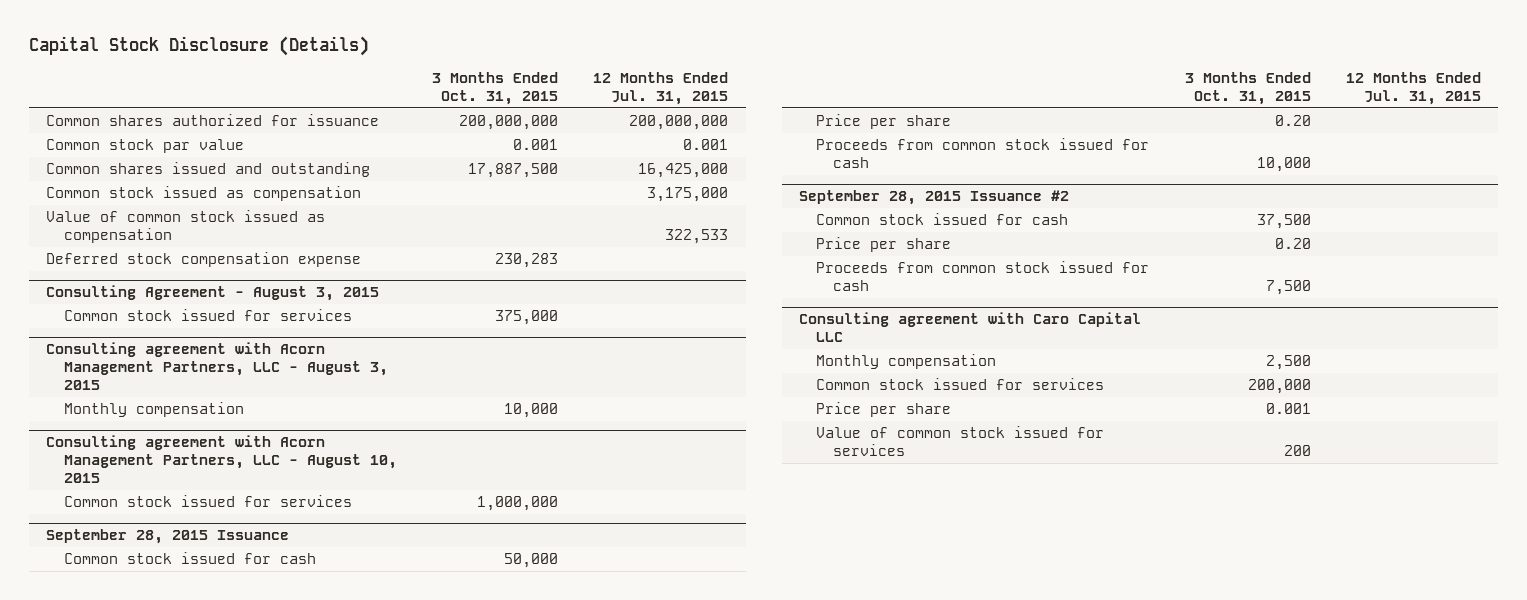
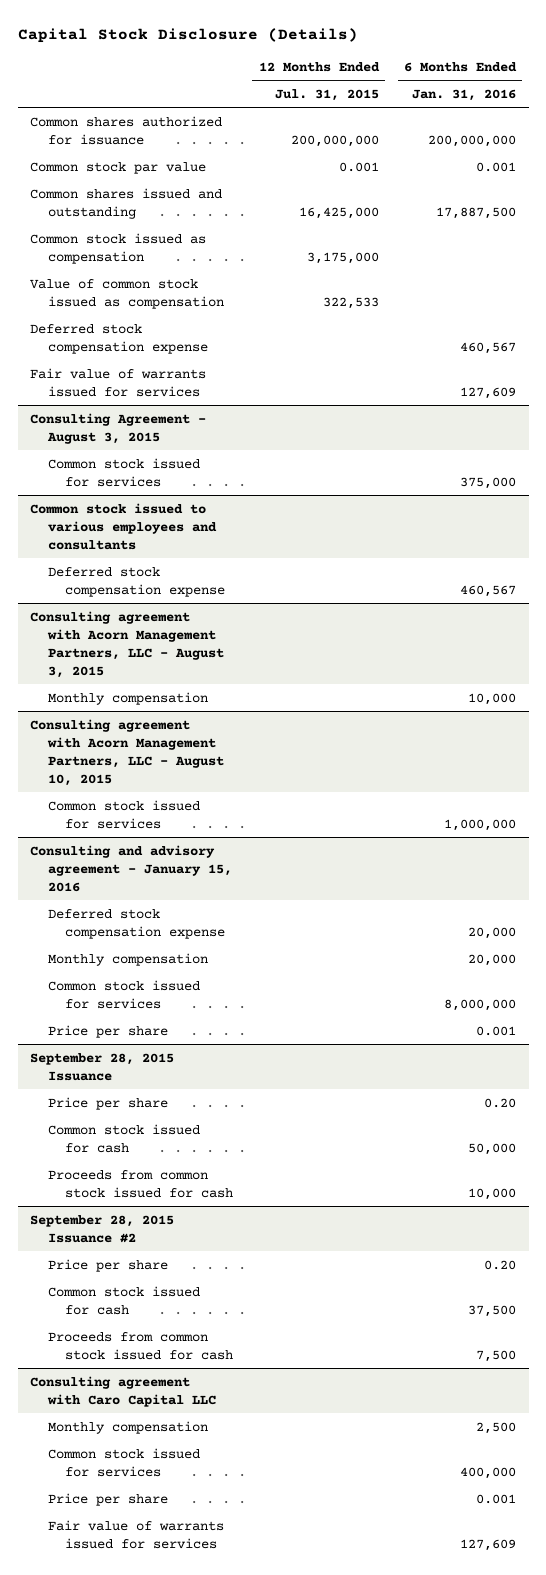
- | 3 Months Ended Oct. 31, 2015 | 12 Months Ended Jul. 31, 2015
+ | 12 Months Ended Jul. 31, 2015 | 6 Months Ended Jan. 31, 2016
+ Fair value of warrants issued for services | | 127,609
+ Common stock issued to various employees and consultants
+ Deferred stock compensation expense | | 460,567
+ Consulting and advisory agreement - January 15, 2016
+ Deferred stock compensation expense | | 20,000
+ Monthly compensation | | 20,000
+ Common stock issued for services | | 8,000,000
+ Price per share | | 0.001
@ September 28, 2015 Issuance
moved down: Common stock issued for cash | | 50,000
@ September 28, 2015 Issuance #2
moved down: Common stock issued for cash | | 37,500
@ Consulting agreement with Caro Capital LLC
- Value of common stock issued for services | 200 |
+ Fair value of warrants issued for services | | 127,609

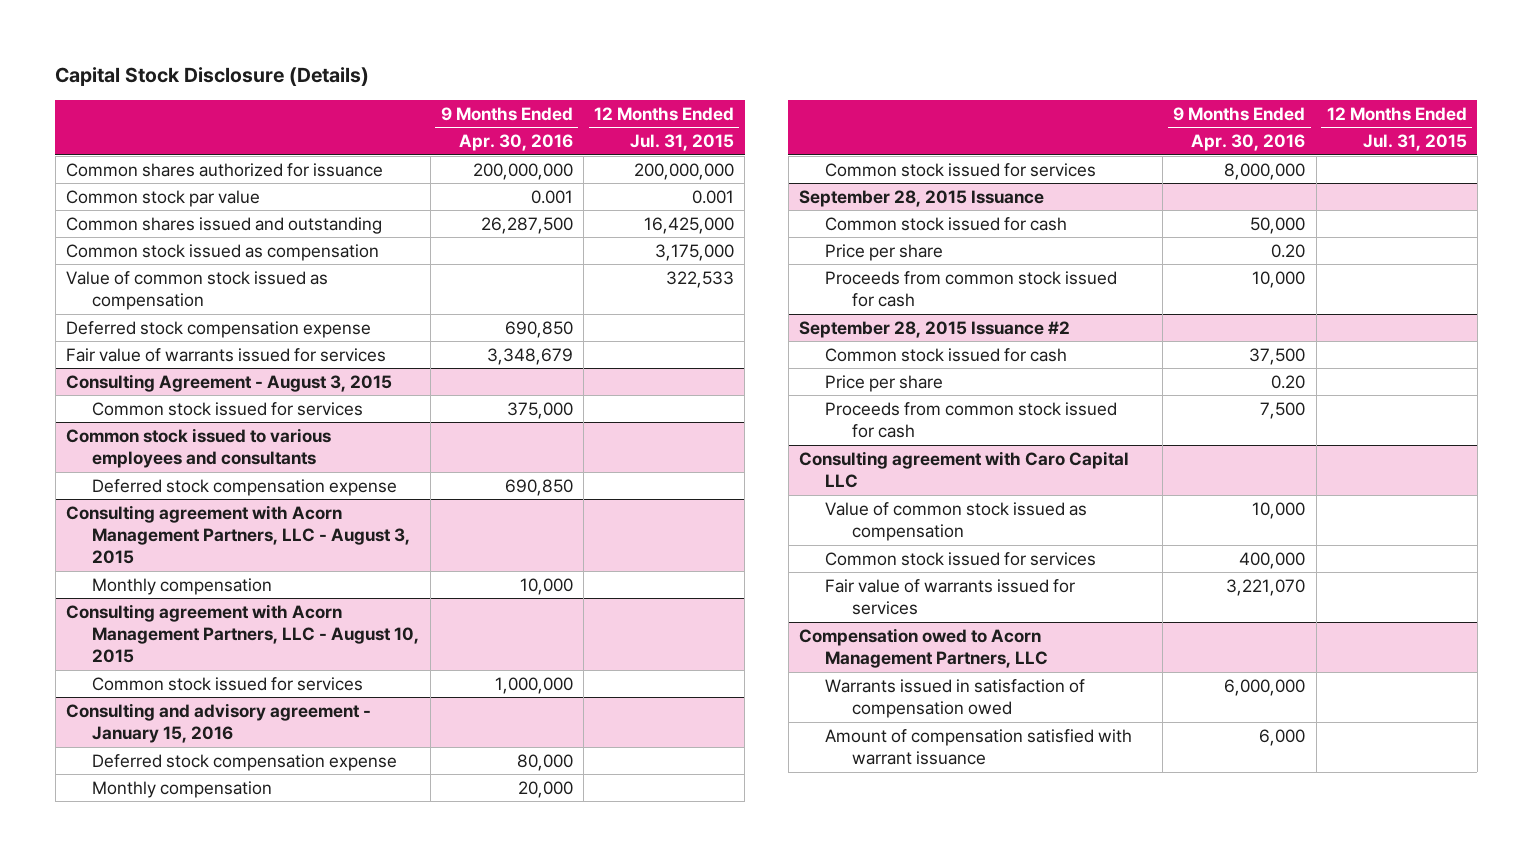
- | 12 Months Ended Jul. 31, 2015 | 6 Months Ended Jan. 31, 2016
+ | 9 Months Ended Apr. 30, 2016 | 12 Months Ended Jul. 31, 2015
@ Consulting and advisory agreement - January 15, 2016
- Price per share | | 0.001
@ September 28, 2015 Issuance
moved down: Price per share | 0.20 |
@ September 28, 2015 Issuance #2
moved down: Price per share | 0.20 |
@ Consulting agreement with Caro Capital LLC
- Monthly compensation | | 2,500
+ Value of common stock issued as compensation | 10,000 |
- Price per share | | 0.001
+ Compensation owed to Acorn Management Partners, LLC
+ Warrants issued in satisfaction of compensation owed | 6,000,000 |
+ Amount of compensation satisfied with warrant issuance | 6,000 |

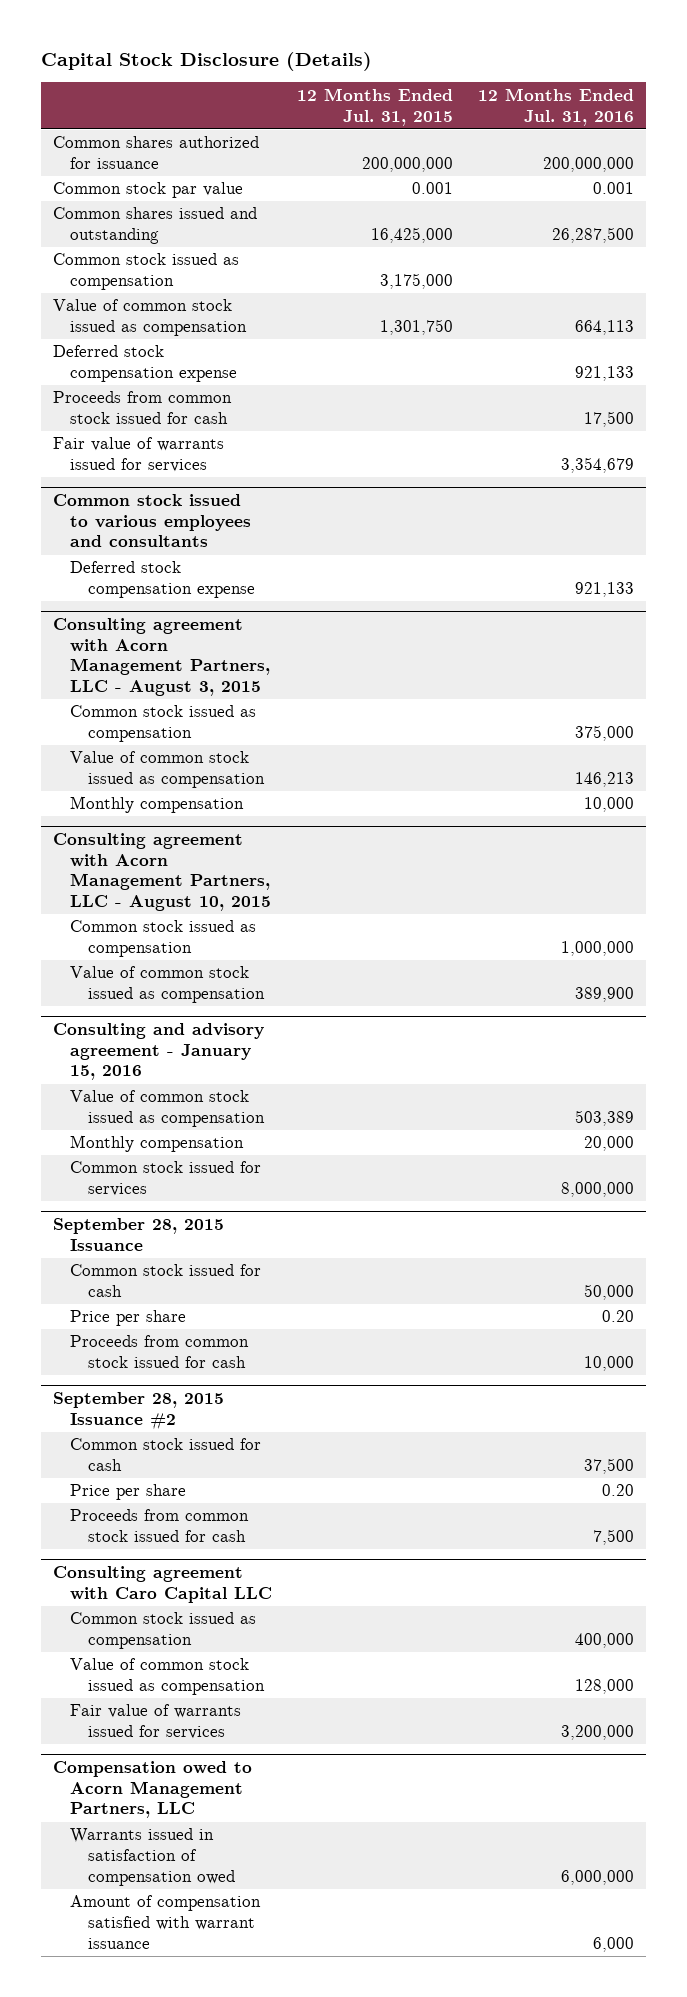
- | 9 Months Ended Apr. 30, 2016 | 12 Months Ended Jul. 31, 2015
+ | 12 Months Ended Jul. 31, 2015 | 12 Months Ended Jul. 31, 2016
- Value of common stock issued as compensation | | 322,533
+ Value of common stock issued as compensation | 1,301,750 | 664,113
+ Proceeds from common stock issued for cash | | 17,500
- Consulting Agreement - August 3, 2015
- Common stock issued for services | 375,000 |
@ Consulting agreement with Acorn Management Partners, LLC - August 3, 2015
+ Common stock issued as compensation | | 375,000
+ Value of common stock issued as compensation | | 146,213
@ Consulting agreement with Acorn Management Partners, LLC - August 10, 2015
- Common stock issued for services | 1,000,000 |
+ Common stock issued as compensation | | 1,000,000
+ Value of common stock issued as compensation | | 389,900
@ Consulting and advisory agreement - January 15, 2016
- Deferred stock compensation expense | 80,000 |
+ Value of common stock issued as compensation | | 503,389
@ Consulting agreement with Caro Capital LLC
+ Common stock issued as compensation | | 400,000
- Common stock issued for services | 400,000 |

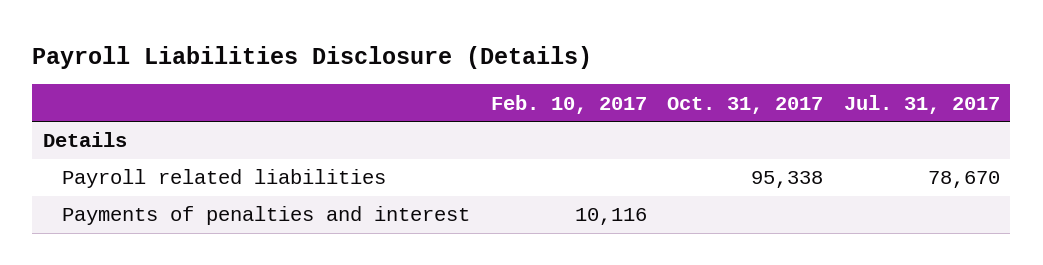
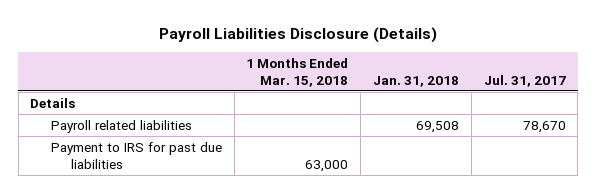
- | Feb. 10, 2017 | Oct. 31, 2017 | Jul. 31, 2017
+ | 1 Months Ended Mar. 15, 2018 | Jan. 31, 2018 | Jul. 31, 2017
- Payments of penalties and interest | 10,116 | |
+ Payment to IRS for past due liabilities | 63,000 | |

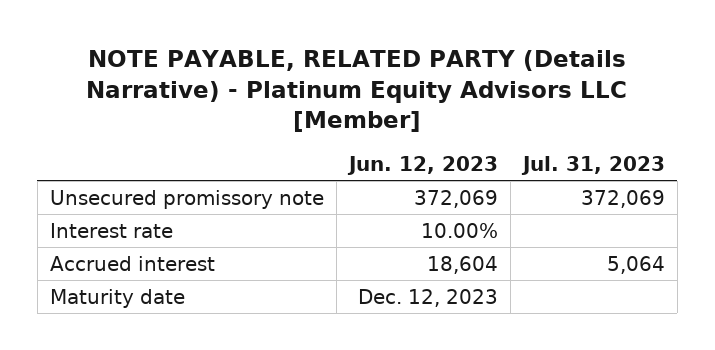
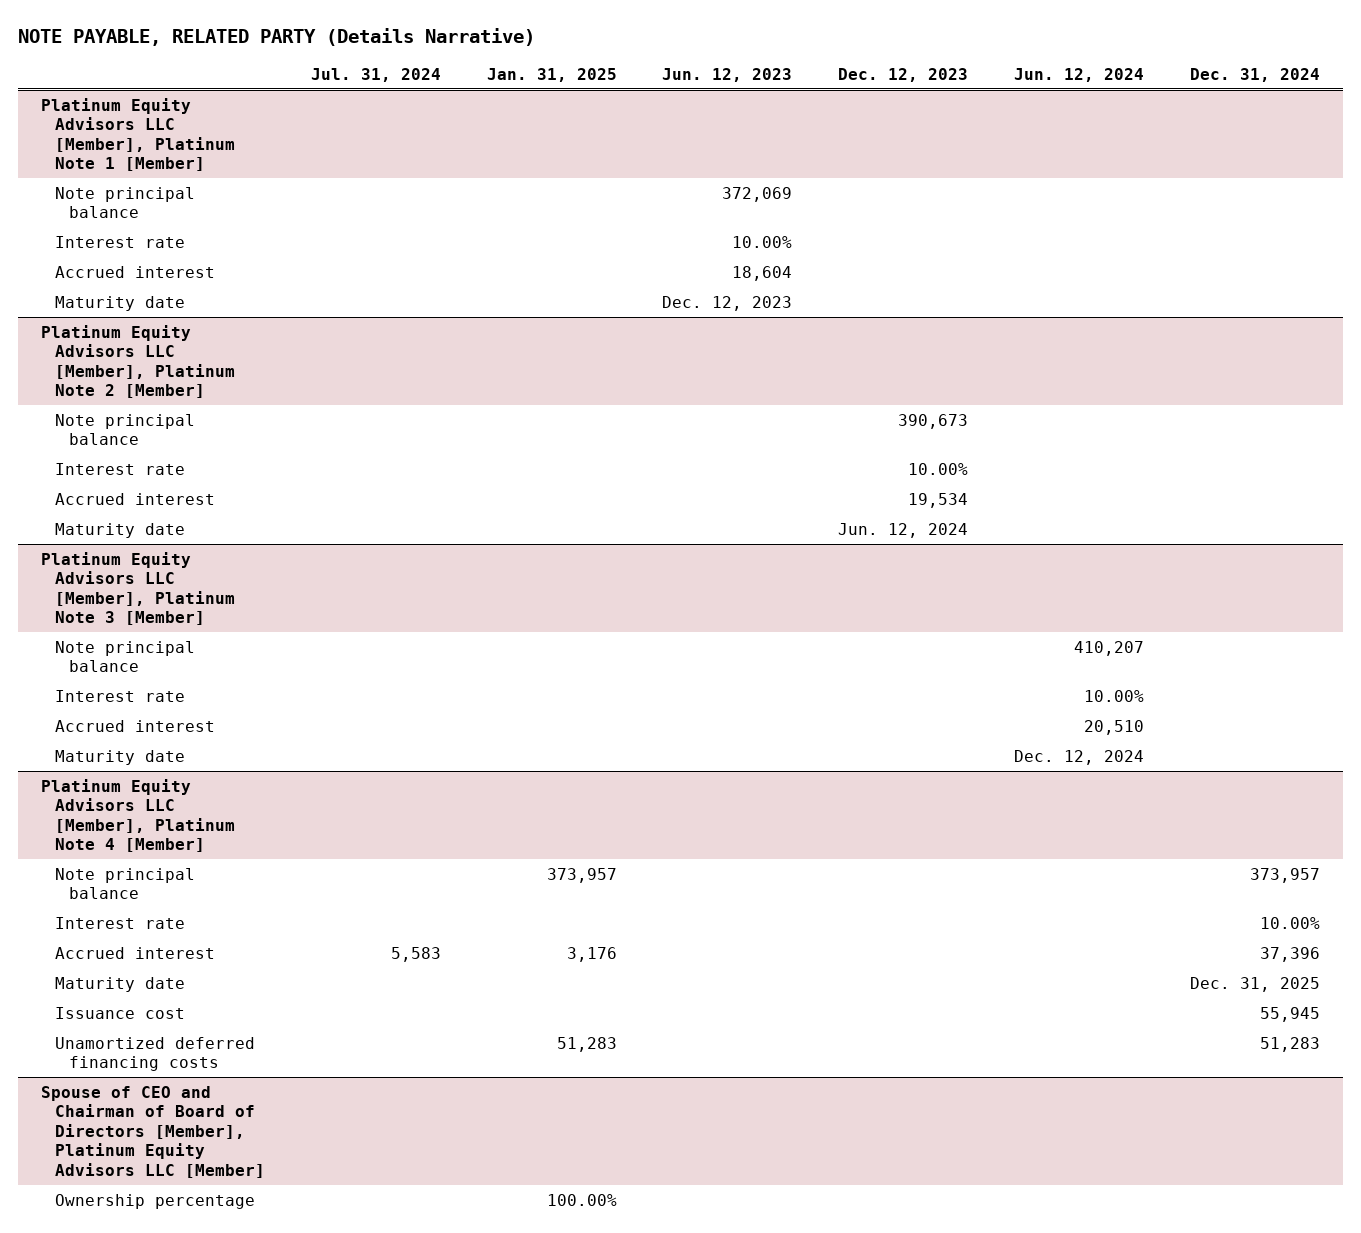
- NOTE PAYABLE, RELATED PARTY (Details Narrative) - Platinum Equity Advisors LLC [Member]
+ NOTE PAYABLE, RELATED PARTY (Details Narrative)
- | Jun. 12, 2023 | Jul. 31, 2023
+ | Jul. 31, 2024 | Jan. 31, 2025 | Jun. 12, 2023 | Dec. 12, 2023 | Jun. 12, 2024 | Dec. 31, 2024
- Unsecured promissory note | 372,069 | 372,069
+ Platinum Equity Advisors LLC [Member], Platinum Note 1 [Member]
+ Note principal balance | | | 372,069 | | |
+ Platinum Equity Advisors LLC [Member], Platinum Note 2 [Member]
+ Note principal balance | | | | 390,673 | |
+ Interest rate | | | | 10.00% | |
+ Accrued interest | | | | 19,534 | |
+ Maturity date | | | | Jun. 12, 2024 | |
+ Platinum Equity Advisors LLC [Member], Platinum Note 3 [Member]
+ Note principal balance | | | | | 410,207 |
+ Interest rate | | | | | 10.00% |
+ Accrued interest | | | | | 20,510 |
+ Maturity date | | | | | Dec. 12, 2024 |
+ Platinum Equity Advisors LLC [Member], Platinum Note 4 [Member]
+ Note principal balance | | 373,957 | | | | 373,957
+ Interest rate | | | | | | 10.00%
+ Accrued interest | 5,583 | 3,176 | | | | 37,396
+ Maturity date | | | | | | Dec. 31, 2025
+ Issuance cost | | | | | | 55,945
+ Unamortized deferred financing costs | | 51,283 | | | | 51,283
+ Spouse of CEO and Chairman of Board of Directors [Member], Platinum Equity Advisors LLC [Member]
+ Ownership percentage | | 100.00% | | | |

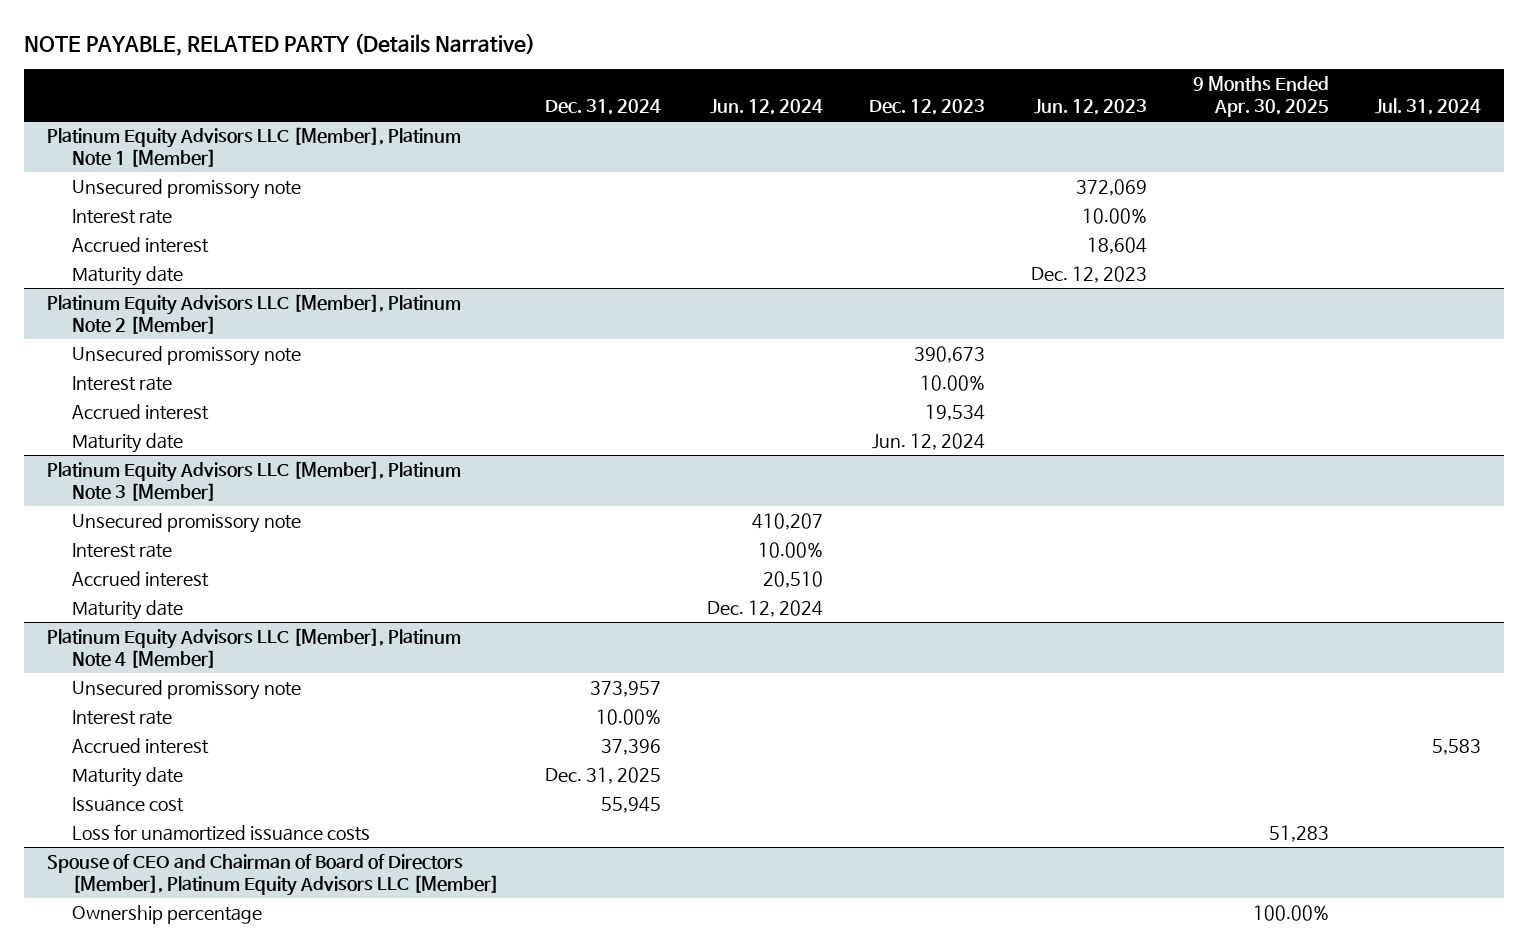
- | Jul. 31, 2024 | Jan. 31, 2025 | Jun. 12, 2023 | Dec. 12, 2023 | Jun. 12, 2024 | Dec. 31, 2024
+ | Dec. 31, 2024 | Jun. 12, 2024 | Dec. 12, 2023 | Jun. 12, 2023 | 9 Months Ended Apr. 30, 2025 | Jul. 31, 2024
@ Platinum Equity Advisors LLC [Member], Platinum Note 1 [Member]
- Note principal balance | | | 372,069 | | |
+ Unsecured promissory note | | | | 372,069 | |
@ Platinum Equity Advisors LLC [Member], Platinum Note 2 [Member]
- Note principal balance | | | | 390,673 | |
+ Unsecured promissory note | | | 390,673 | | |
@ Platinum Equity Advisors LLC [Member], Platinum Note 3 [Member]
- Note principal balance | | | | | 410,207 |
+ Unsecured promissory note | | 410,207 | | | |
@ Platinum Equity Advisors LLC [Member], Platinum Note 4 [Member]
- Note principal balance | | 373,957 | | | | 373,957
+ Unsecured promissory note | 373,957 | | | | |
- Unamortized deferred financing costs | | 51,283 | | | | 51,283
+ Loss for unamortized issuance costs | | | | | 51,283 |

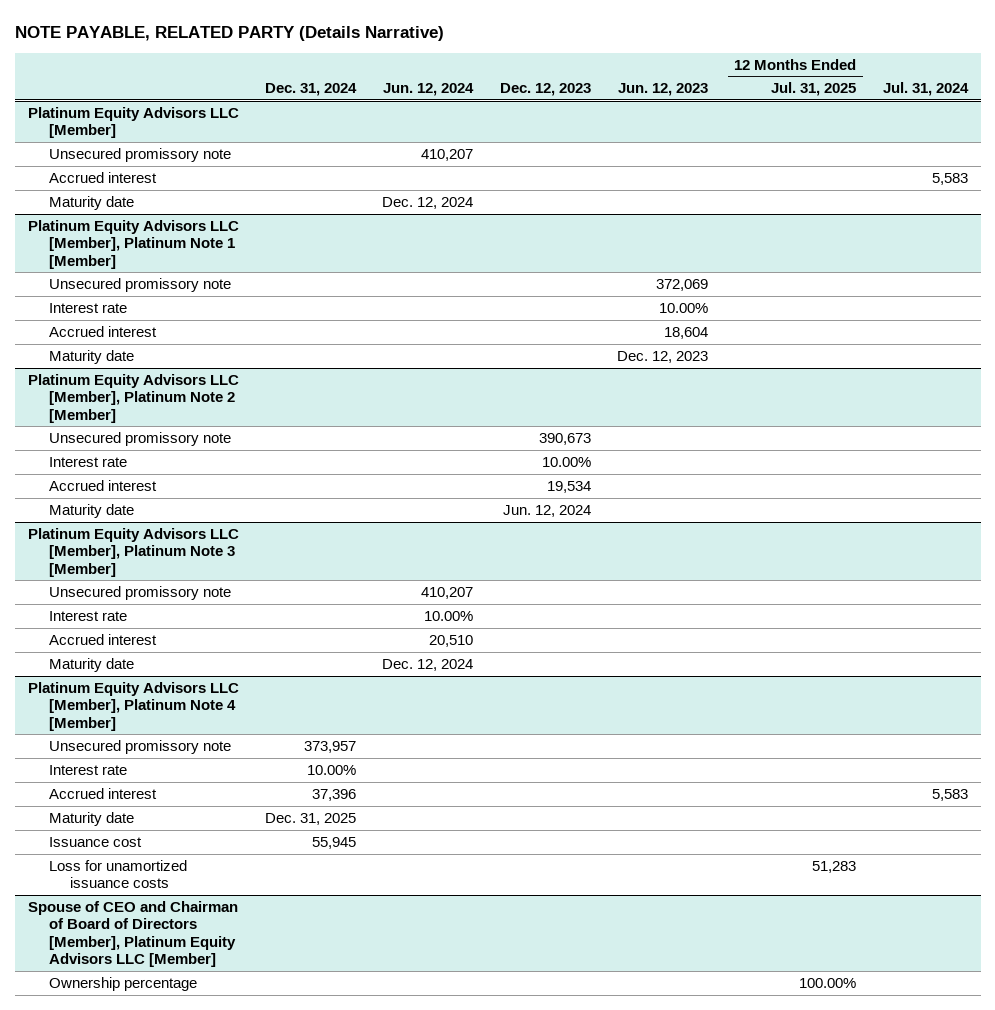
- | Dec. 31, 2024 | Jun. 12, 2024 | Dec. 12, 2023 | Jun. 12, 2023 | 9 Months Ended Apr. 30, 2025 | Jul. 31, 2024
+ | Dec. 31, 2024 | Jun. 12, 2024 | Dec. 12, 2023 | Jun. 12, 2023 | 12 Months Ended Jul. 31, 2025 | Jul. 31, 2024
+ Platinum Equity Advisors LLC [Member]
+ Unsecured promissory note | | 410,207 | | | |
+ Accrued interest | | | | | | 5,583
+ Maturity date | | Dec. 12, 2024 | | | |

